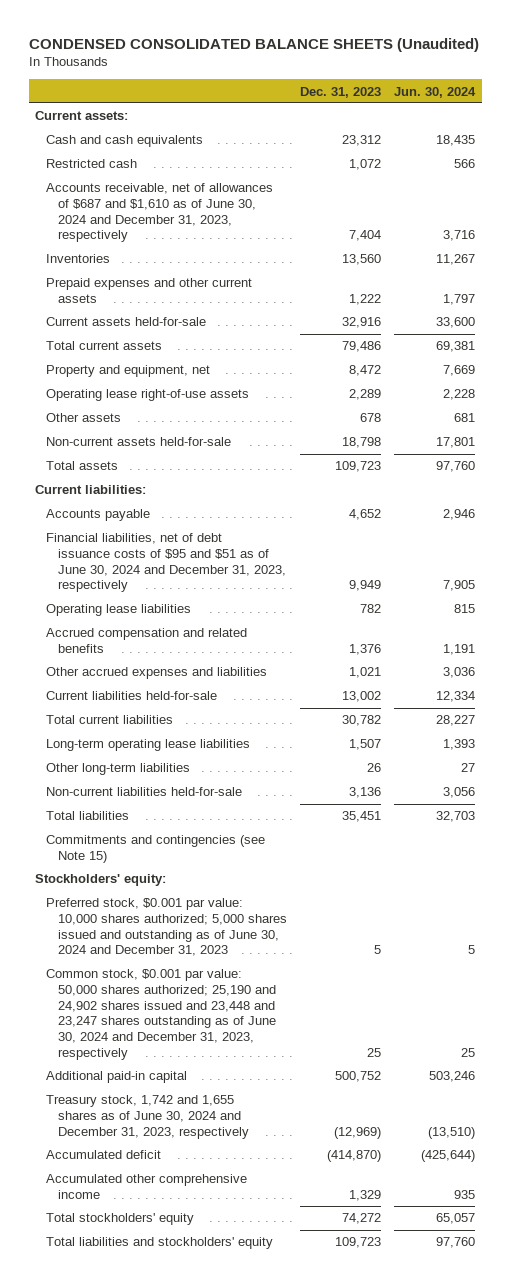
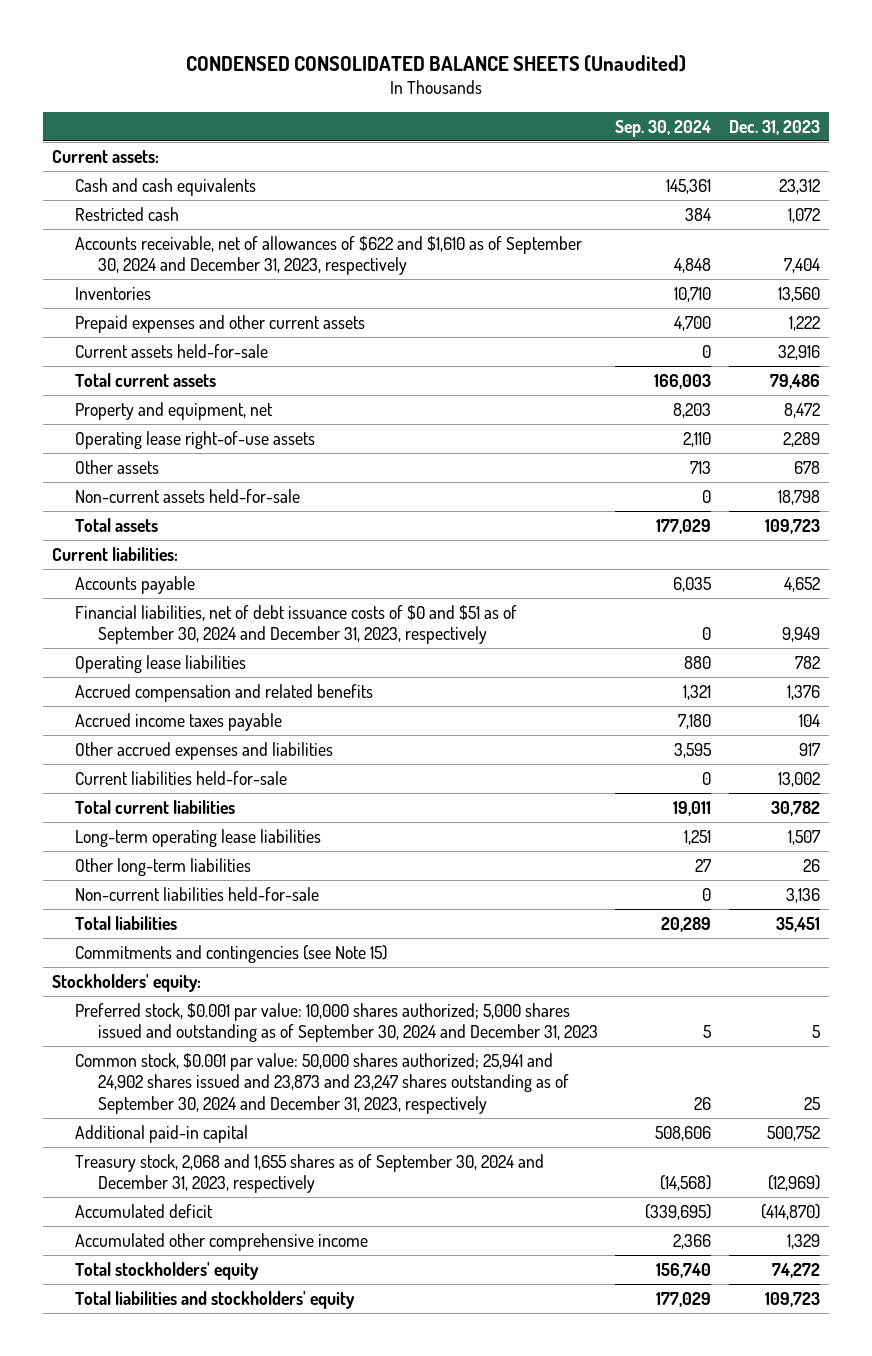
- | Dec. 31, 2023 | Jun. 30, 2024
+ | Sep. 30, 2024 | Dec. 31, 2023
- Accounts receivable, net of allowances of $687 and $1,610 as of June 30, 2024 and December 31, 2023, respectively | 7,404 | 3,716
+ Accounts receivable, net of allowances of $622 and $1,610 as of September 30, 2024 and December 31, 2023, respectively | 4,848 | 7,404
- Financial liabilities, net of debt issuance costs of $95 and $51 as of June 30, 2024 and December 31, 2023, respectively | 9,949 | 7,905
+ Financial liabilities, net of debt issuance costs of $0 and $51 as of September 30, 2024 and December 31, 2023, respectively | 0 | 9,949
- Other accrued expenses and liabilities | 1,021 | 3,036
+ Accrued income taxes payable | 7,180 | 104
+ Other accrued expenses and liabilities | 3,595 | 917
- Preferred stock, $0.001 par value: 10,000 shares authorized; 5,000 shares issued and outstanding as of June 30, 2024 and December 31, 2023 | 5 | 5
- Common stock, $0.001 par value: 50,000 shares authorized; 25,190 and 24,902 shares issued and 23,448 and 23,247 shares outstanding as of June 30, 2024 and December 31, 2023, respectively | 25 | 25
+ Preferred stock, $0.001 par value: 10,000 shares authorized; 5,000 shares issued and outstanding as of September 30, 2024 and December 31, 2023 | 5 | 5
+ Common stock, $0.001 par value: 50,000 shares authorized; 25,941 and 24,902 shares issued and 23,873 and 23,247 shares outstanding as of September 30, 2024 and December 31, 2023, respectively | 26 | 25
- Treasury stock, 1,742 and 1,655 shares as of June 30, 2024 and December 31, 2023, respectively | (12,969) | (13,510)
+ Treasury stock, 2,068 and 1,655 shares as of September 30, 2024 and December 31, 2023, respectively | (14,568) | (12,969)

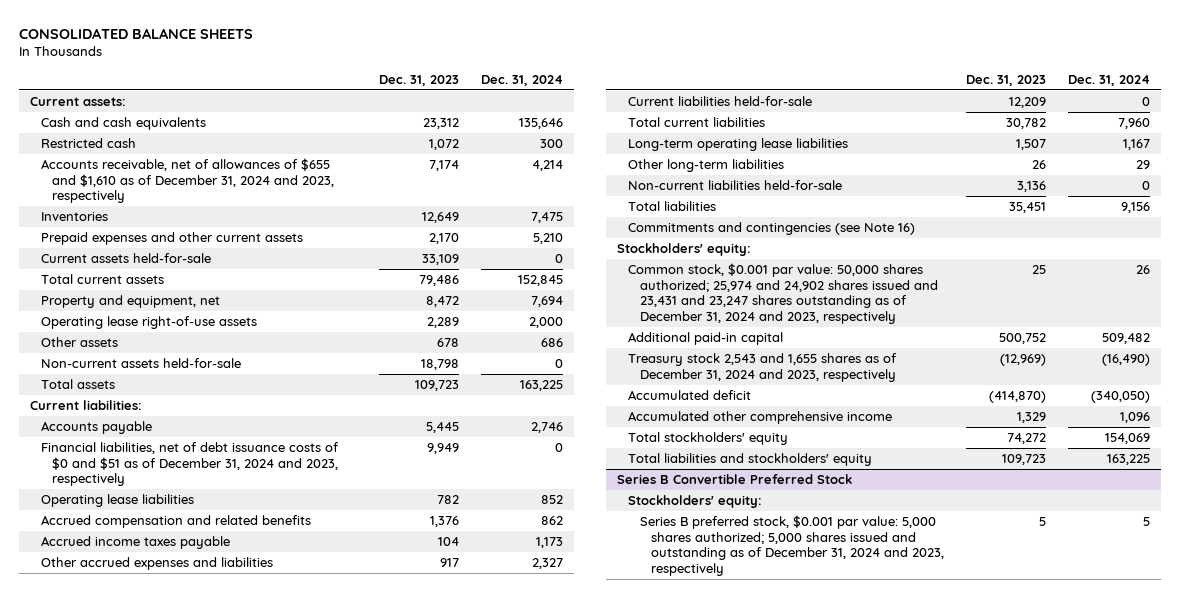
- CONDENSED CONSOLIDATED BALANCE SHEETS (Unaudited)
+ CONSOLIDATED BALANCE SHEETS
- | Sep. 30, 2024 | Dec. 31, 2023
+ | Dec. 31, 2023 | Dec. 31, 2024
- Accounts receivable, net of allowances of $622 and $1,610 as of September 30, 2024 and December 31, 2023, respectively | 4,848 | 7,404
- Inventories | 10,710 | 13,560
- Prepaid expenses and other current assets | 4,700 | 1,222
- Current assets held-for-sale | 0 | 32,916
+ Accounts receivable, net of allowances of $655 and $1,610 as of December 31, 2024 and 2023, respectively | 7,174 | 4,214
+ Inventories | 12,649 | 7,475
+ Prepaid expenses and other current assets | 2,170 | 5,210
+ Current assets held-for-sale | 33,109 | 0
- Accounts payable | 6,035 | 4,652
- Financial liabilities, net of debt issuance costs of $0 and $51 as of September 30, 2024 and December 31, 2023, respectively | 0 | 9,949
+ Accounts payable | 5,445 | 2,746
+ Financial liabilities, net of debt issuance costs of $0 and $51 as of December 31, 2024 and 2023, respectively | 9,949 | 0
- Current liabilities held-for-sale | 0 | 13,002
+ Current liabilities held-for-sale | 12,209 | 0
- Commitments and contingencies (see Note 15)
+ Commitments and contingencies (see Note 16)
- Preferred stock, $0.001 par value: 10,000 shares authorized; 5,000 shares issued and outstanding as of September 30, 2024 and December 31, 2023 | 5 | 5
- Common stock, $0.001 par value: 50,000 shares authorized; 25,941 and 24,902 shares issued and 23,873 and 23,247 shares outstanding as of September 30, 2024 and December 31, 2023, respectively | 26 | 25
+ Common stock, $0.001 par value: 50,000 shares authorized; 25,974 and 24,902 shares issued and 23,431 and 23,247 shares outstanding as of December 31, 2024 and 2023, respectively | 25 | 26
- Treasury stock, 2,068 and 1,655 shares as of September 30, 2024 and December 31, 2023, respectively | (14,568) | (12,969)
+ Treasury stock 2,543 and 1,655 shares as of December 31, 2024 and 2023, respectively | (12,969) | (16,490)
+ Series B Convertible Preferred Stock
+ Stockholders' equity:
+ Series B preferred stock, $0.001 par value: 5,000 shares authorized; 5,000 shares issued and outstanding as of December 31, 2024 and 2023, respectively | 5 | 5

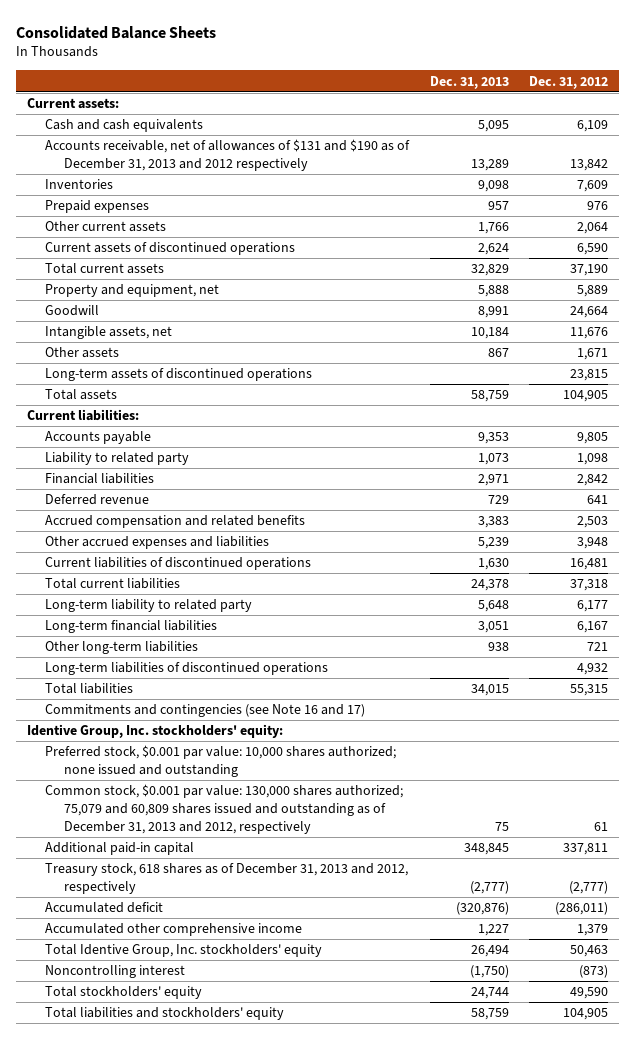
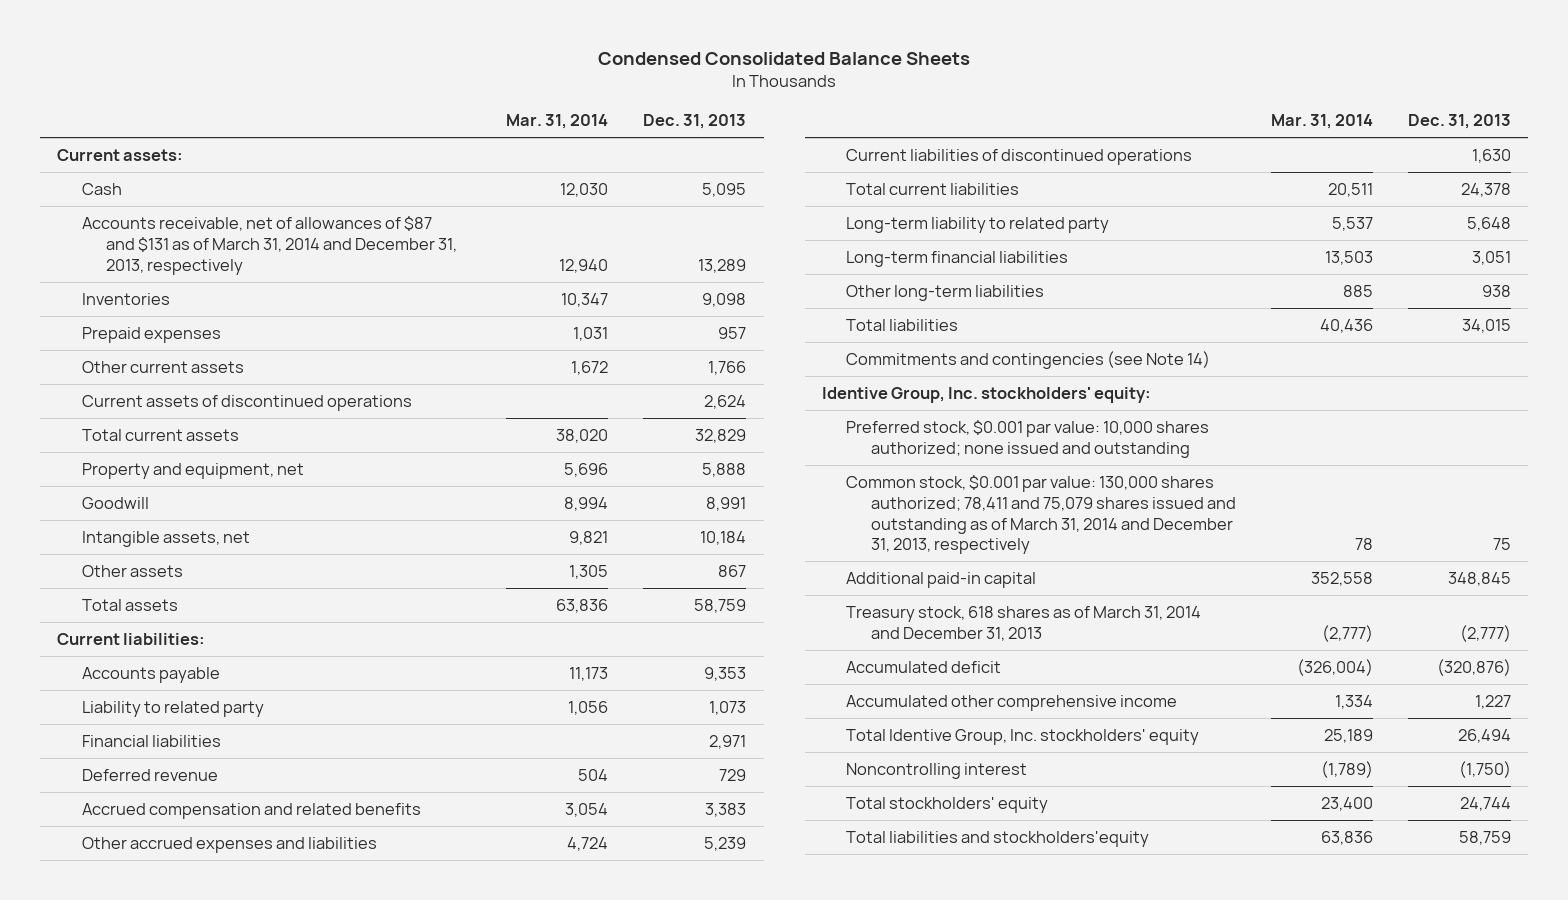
- Consolidated Balance Sheets
+ Condensed Consolidated Balance Sheets
- | Dec. 31, 2013 | Dec. 31, 2012
+ | Mar. 31, 2014 | Dec. 31, 2013
- Cash and cash equivalents | 5,095 | 6,109
- Accounts receivable, net of allowances of $131 and $190 as of December 31, 2013 and 2012 respectively | 13,289 | 13,842
+ Cash | 12,030 | 5,095
+ Accounts receivable, net of allowances of $87 and $131 as of March 31, 2014 and December 31, 2013, respectively | 12,940 | 13,289
- Long-term assets of discontinued operations | | 23,815
- Long-term liabilities of discontinued operations | | 4,932
- Commitments and contingencies (see Note 16 and 17)
+ Commitments and contingencies (see Note 14)
- Common stock, $0.001 par value: 130,000 shares authorized; 75,079 and 60,809 shares issued and outstanding as of December 31, 2013 and 2012, respectively | 75 | 61
+ Common stock, $0.001 par value: 130,000 shares authorized; 78,411 and 75,079 shares issued and outstanding as of March 31, 2014 and December 31, 2013, respectively | 78 | 75
- Treasury stock, 618 shares as of December 31, 2013 and 2012, respectively | (2,777) | (2,777)
+ Treasury stock, 618 shares as of March 31, 2014 and December 31, 2013 | (2,777) | (2,777)
- Total liabilities and stockholders' equity | 58,759 | 104,905
+ Total liabilities and stockholders'equity | 63,836 | 58,759

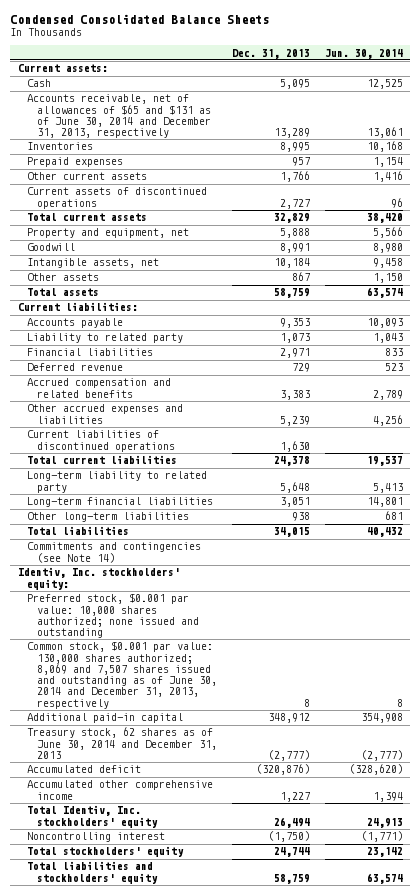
- | Mar. 31, 2014 | Dec. 31, 2013
+ | Dec. 31, 2013 | Jun. 30, 2014
- Accounts receivable, net of allowances of $87 and $131 as of March 31, 2014 and December 31, 2013, respectively | 12,940 | 13,289
- Inventories | 10,347 | 9,098
+ Accounts receivable, net of allowances of $65 and $131 as of June 30, 2014 and December 31, 2013, respectively | 13,289 | 13,061
+ Inventories | 8,995 | 10,168
- Current assets of discontinued operations | | 2,624
+ Current assets of discontinued operations | 2,727 | 96
- Identive Group, Inc. stockholders' equity:
+ Identiv, Inc. stockholders' equity:
- Common stock, $0.001 par value: 130,000 shares authorized; 78,411 and 75,079 shares issued and outstanding as of March 31, 2014 and December 31, 2013, respectively | 78 | 75
- Additional paid-in capital | 352,558 | 348,845
- Treasury stock, 618 shares as of March 31, 2014 and December 31, 2013 | (2,777) | (2,777)
+ Common stock, $0.001 par value: 130,000 shares authorized; 8,069 and 7,507 shares issued and outstanding as of June 30, 2014 and December 31, 2013, respectively | 8 | 8
+ Additional paid-in capital | 348,912 | 354,908
+ Treasury stock, 62 shares as of June 30, 2014 and December 31, 2013 | (2,777) | (2,777)
- Total Identive Group, Inc. stockholders' equity | 25,189 | 26,494
+ Total Identiv, Inc. stockholders' equity | 26,494 | 24,913
- Total liabilities and stockholders'equity | 63,836 | 58,759
+ Total liabilities and stockholders' equity | 58,759 | 63,574

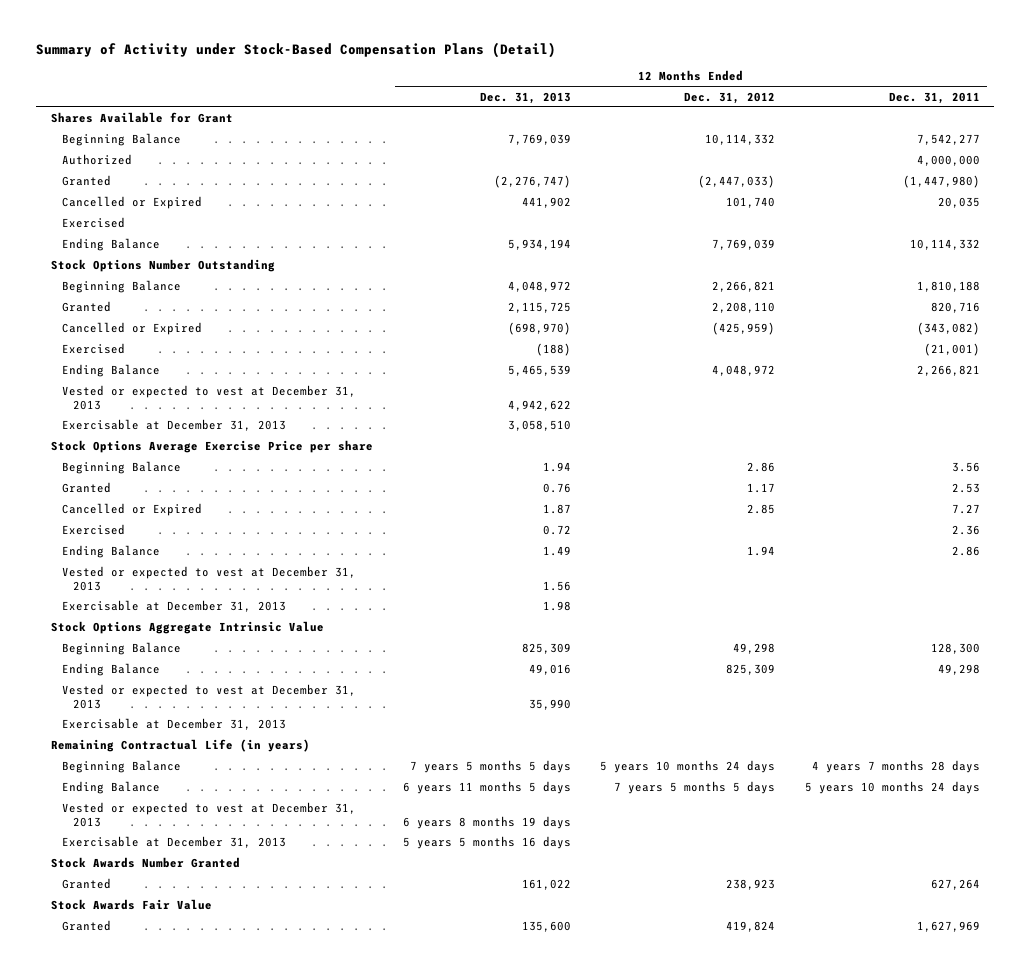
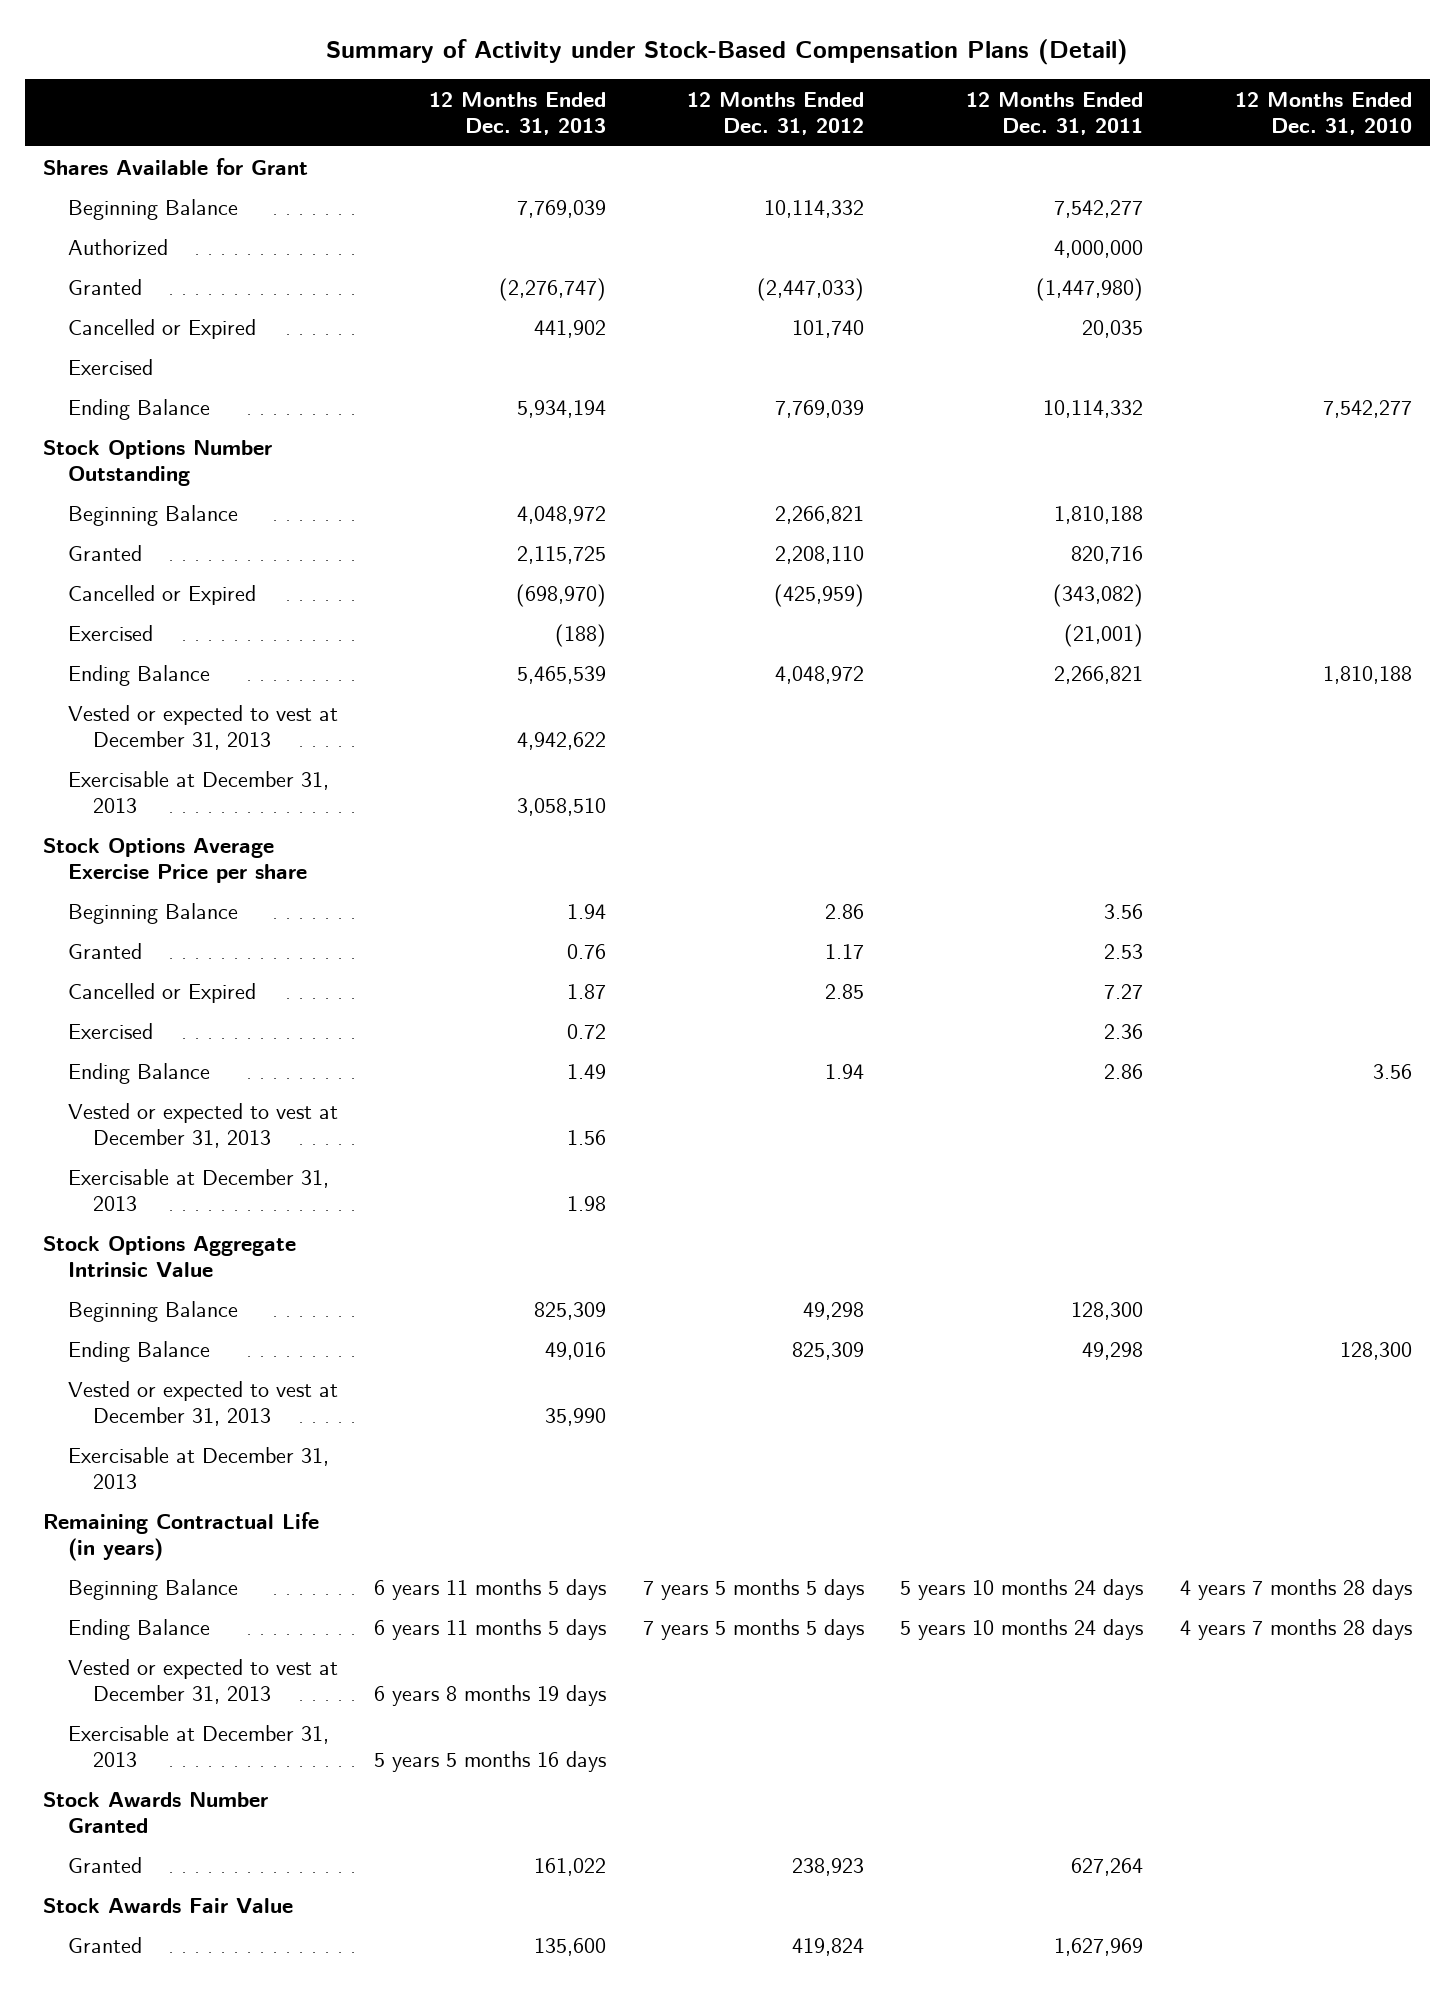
- | 12 Months Ended Dec. 31, 2013 | 12 Months Ended Dec. 31, 2012 | 12 Months Ended Dec. 31, 2011
+ | 12 Months Ended Dec. 31, 2013 | 12 Months Ended Dec. 31, 2012 | 12 Months Ended Dec. 31, 2011 | 12 Months Ended Dec. 31, 2010
- Beginning Balance | 7 years 5 months 5 days | 5 years 10 months 24 days | 4 years 7 months 28 days
+ Beginning Balance | 6 years 11 months 5 days | 7 years 5 months 5 days | 5 years 10 months 24 days | 4 years 7 months 28 days

